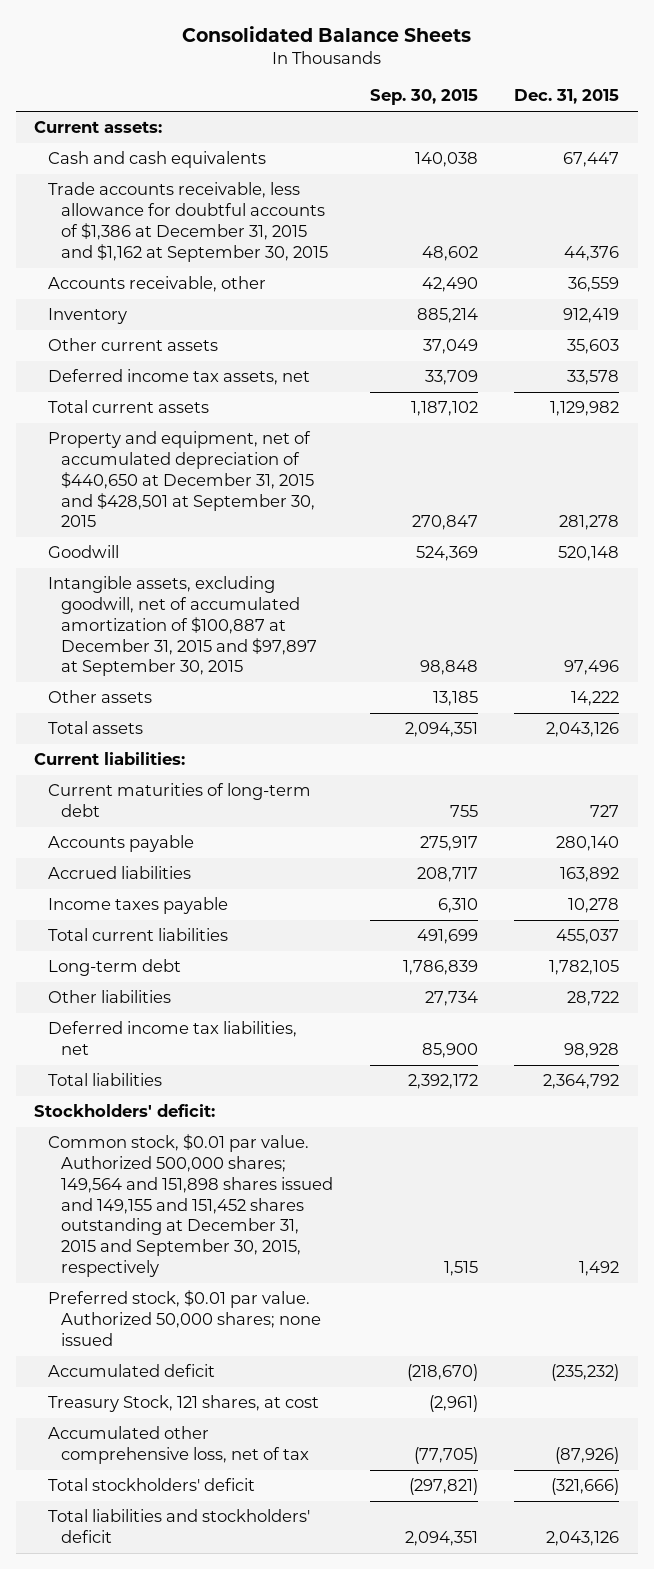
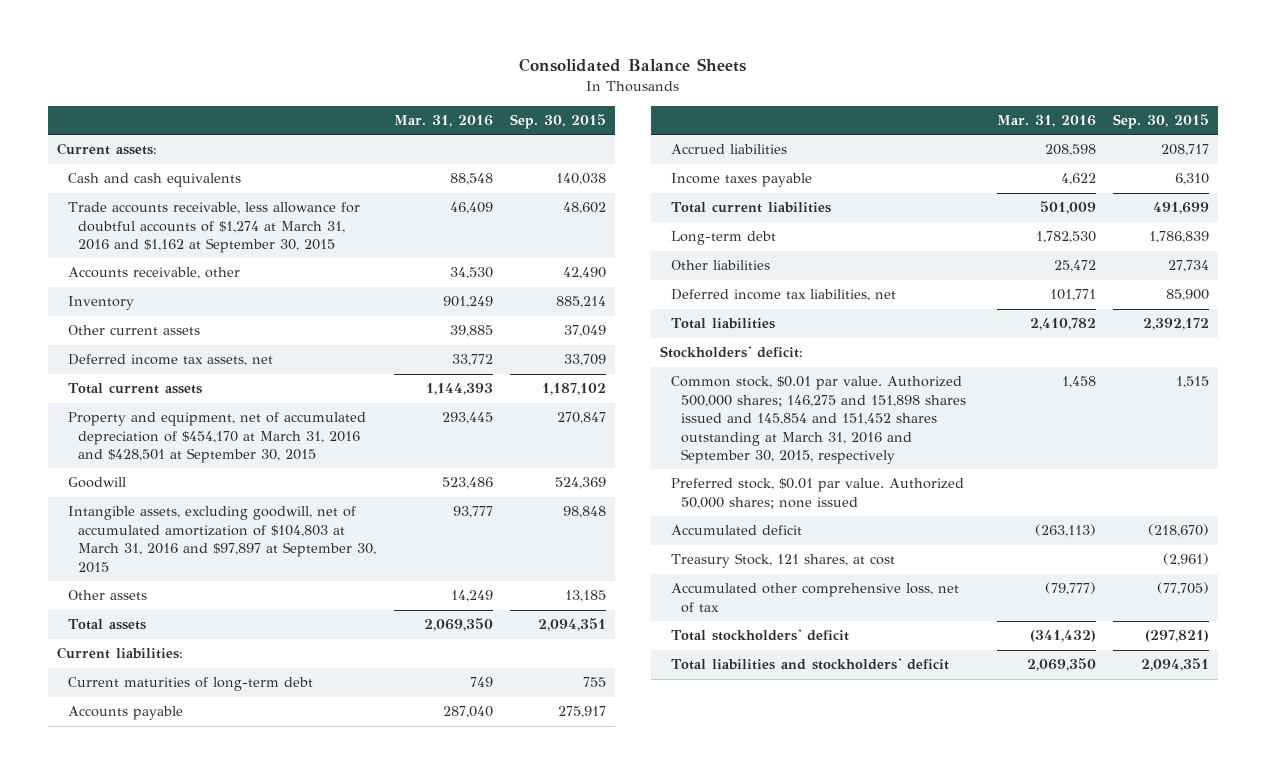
- | Sep. 30, 2015 | Dec. 31, 2015
+ | Mar. 31, 2016 | Sep. 30, 2015
- Trade accounts receivable, less allowance for doubtful accounts of $1,386 at December 31, 2015 and $1,162 at September 30, 2015 | 48,602 | 44,376
+ Trade accounts receivable, less allowance for doubtful accounts of $1,274 at March 31, 2016 and $1,162 at September 30, 2015 | 46,409 | 48,602
- Property and equipment, net of accumulated depreciation of $440,650 at December 31, 2015 and $428,501 at September 30, 2015 | 270,847 | 281,278
+ Property and equipment, net of accumulated depreciation of $454,170 at March 31, 2016 and $428,501 at September 30, 2015 | 293,445 | 270,847
- Intangible assets, excluding goodwill, net of accumulated amortization of $100,887 at December 31, 2015 and $97,897 at September 30, 2015 | 98,848 | 97,496
+ Intangible assets, excluding goodwill, net of accumulated amortization of $104,803 at March 31, 2016 and $97,897 at September 30, 2015 | 93,777 | 98,848
- Common stock, $0.01 par value. Authorized 500,000 shares; 149,564 and 151,898 shares issued and 149,155 and 151,452 shares outstanding at December 31, 2015 and September 30, 2015, respectively | 1,515 | 1,492
+ Common stock, $0.01 par value. Authorized 500,000 shares; 146,275 and 151,898 shares issued and 145,854 and 151,452 shares outstanding at March 31, 2016 and September 30, 2015, respectively | 1,458 | 1,515

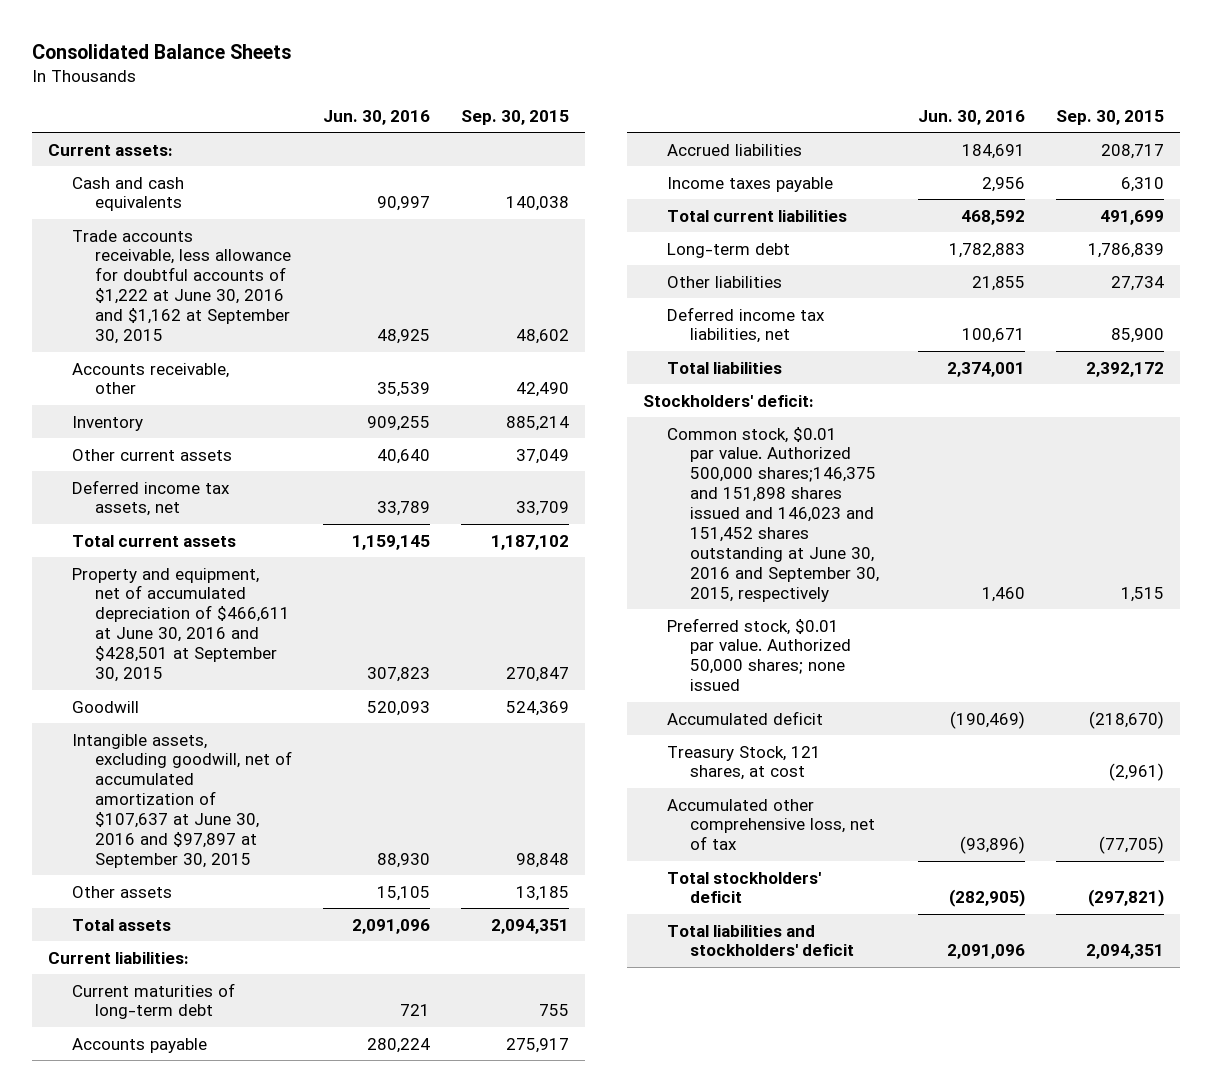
- | Mar. 31, 2016 | Sep. 30, 2015
+ | Jun. 30, 2016 | Sep. 30, 2015
- Trade accounts receivable, less allowance for doubtful accounts of $1,274 at March 31, 2016 and $1,162 at September 30, 2015 | 46,409 | 48,602
+ Trade accounts receivable, less allowance for doubtful accounts of $1,222 at June 30, 2016 and $1,162 at September 30, 2015 | 48,925 | 48,602
- Property and equipment, net of accumulated depreciation of $454,170 at March 31, 2016 and $428,501 at September 30, 2015 | 293,445 | 270,847
+ Property and equipment, net of accumulated depreciation of $466,611 at June 30, 2016 and $428,501 at September 30, 2015 | 307,823 | 270,847
- Intangible assets, excluding goodwill, net of accumulated amortization of $104,803 at March 31, 2016 and $97,897 at September 30, 2015 | 93,777 | 98,848
+ Intangible assets, excluding goodwill, net of accumulated amortization of $107,637 at June 30, 2016 and $97,897 at September 30, 2015 | 88,930 | 98,848
- Common stock, $0.01 par value. Authorized 500,000 shares; 146,275 and 151,898 shares issued and 145,854 and 151,452 shares outstanding at March 31, 2016 and September 30, 2015, respectively | 1,458 | 1,515
+ Common stock, $0.01 par value. Authorized 500,000 shares;146,375 and 151,898 shares issued and 146,023 and 151,452 shares outstanding at June 30, 2016 and September 30, 2015, respectively | 1,460 | 1,515

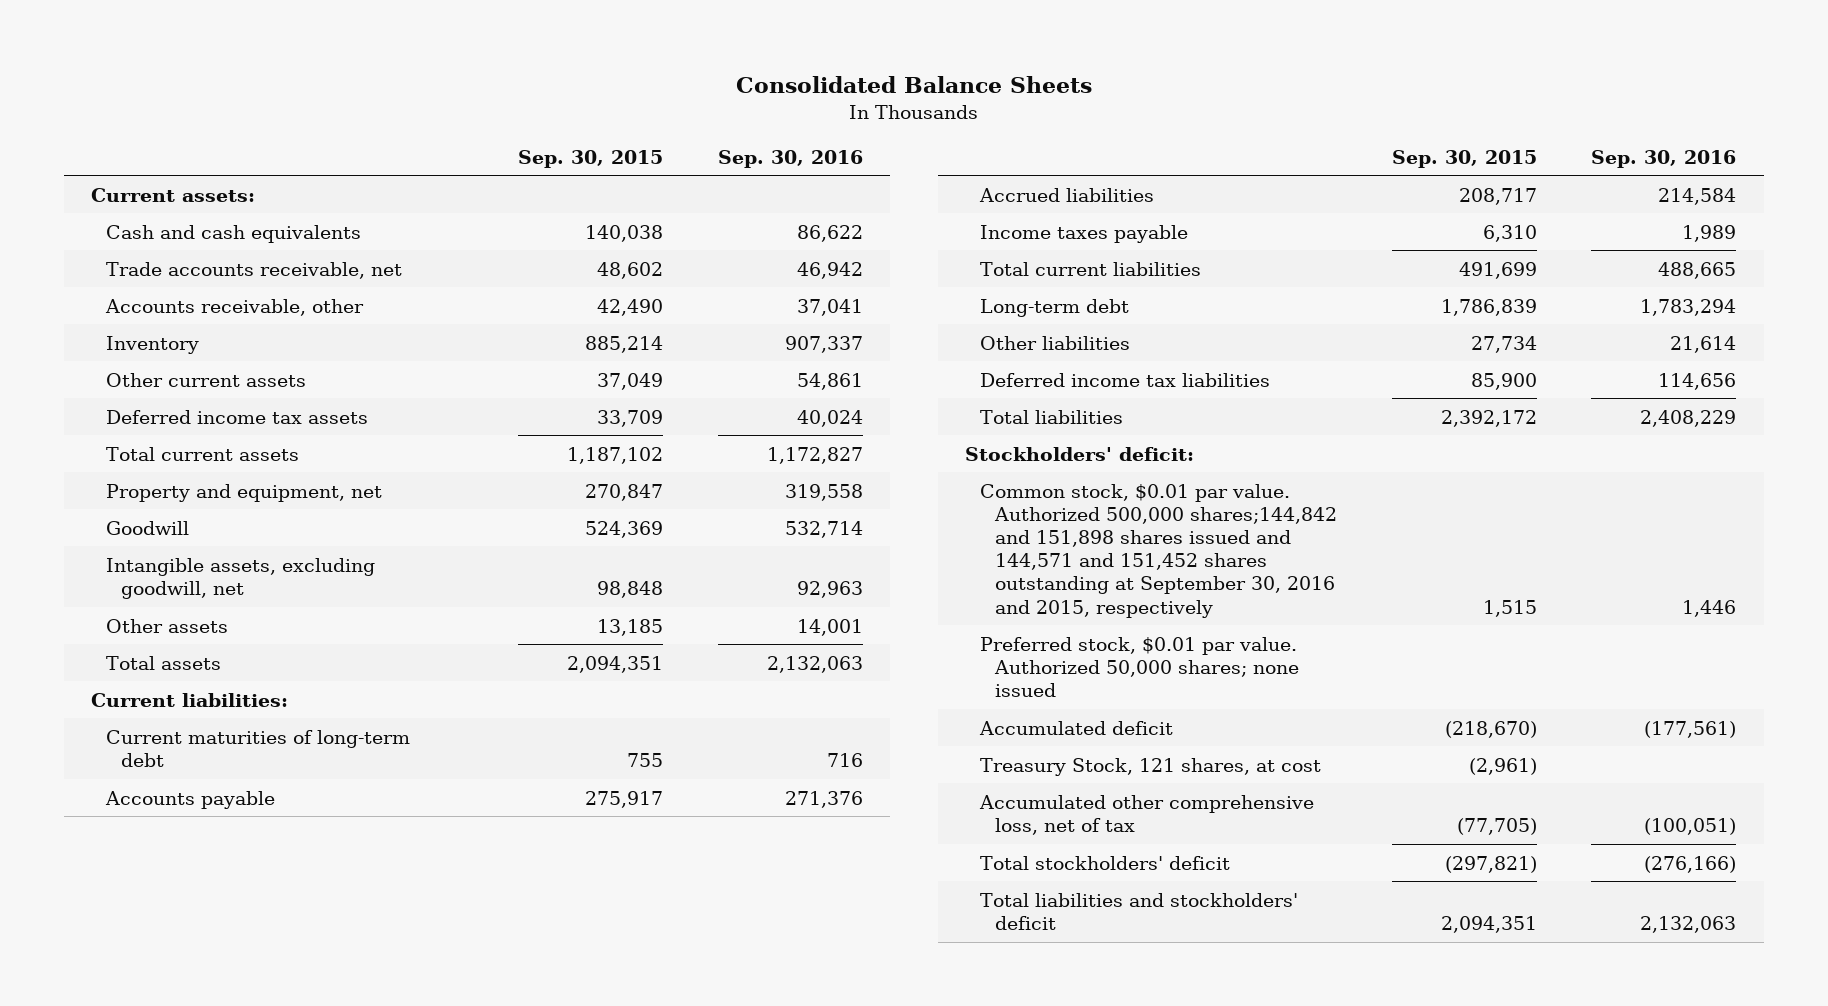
- | Jun. 30, 2016 | Sep. 30, 2015
+ | Sep. 30, 2015 | Sep. 30, 2016
- Trade accounts receivable, less allowance for doubtful accounts of $1,222 at June 30, 2016 and $1,162 at September 30, 2015 | 48,925 | 48,602
+ Trade accounts receivable, net | 48,602 | 46,942
- Deferred income tax assets, net | 33,789 | 33,709
+ Deferred income tax assets | 33,709 | 40,024
- Property and equipment, net of accumulated depreciation of $466,611 at June 30, 2016 and $428,501 at September 30, 2015 | 307,823 | 270,847
+ Property and equipment, net | 270,847 | 319,558
- Intangible assets, excluding goodwill, net of accumulated amortization of $107,637 at June 30, 2016 and $97,897 at September 30, 2015 | 88,930 | 98,848
+ Intangible assets, excluding goodwill, net | 98,848 | 92,963
- Deferred income tax liabilities, net | 100,671 | 85,900
+ Deferred income tax liabilities | 85,900 | 114,656
- Common stock, $0.01 par value. Authorized 500,000 shares;146,375 and 151,898 shares issued and 146,023 and 151,452 shares outstanding at June 30, 2016 and September 30, 2015, respectively | 1,460 | 1,515
+ Common stock, $0.01 par value. Authorized 500,000 shares;144,842 and 151,898 shares issued and 144,571 and 151,452 shares outstanding at September 30, 2016 and 2015, respectively | 1,515 | 1,446

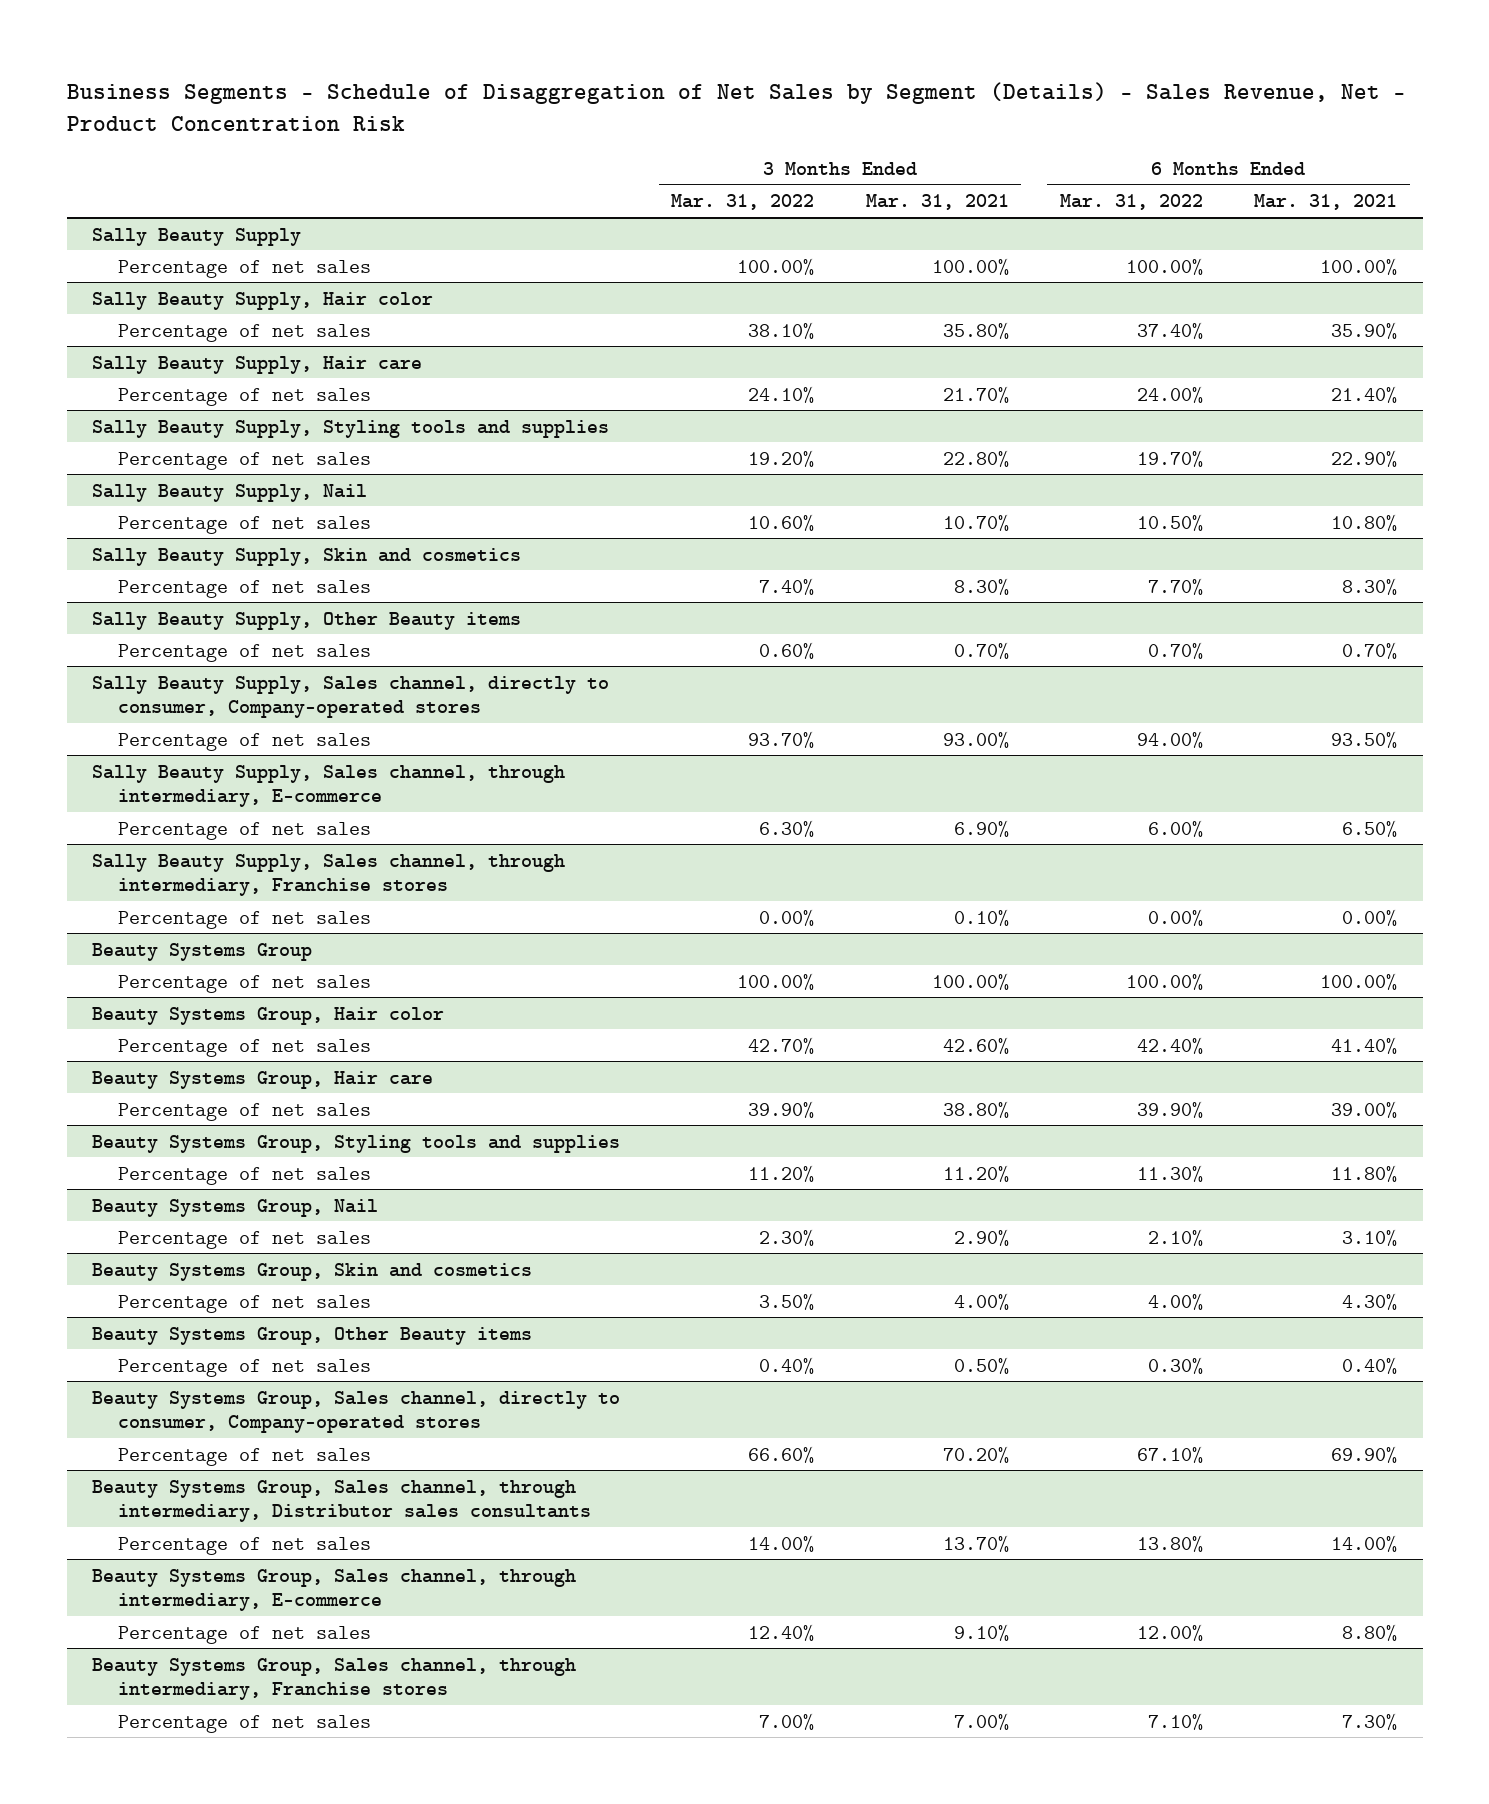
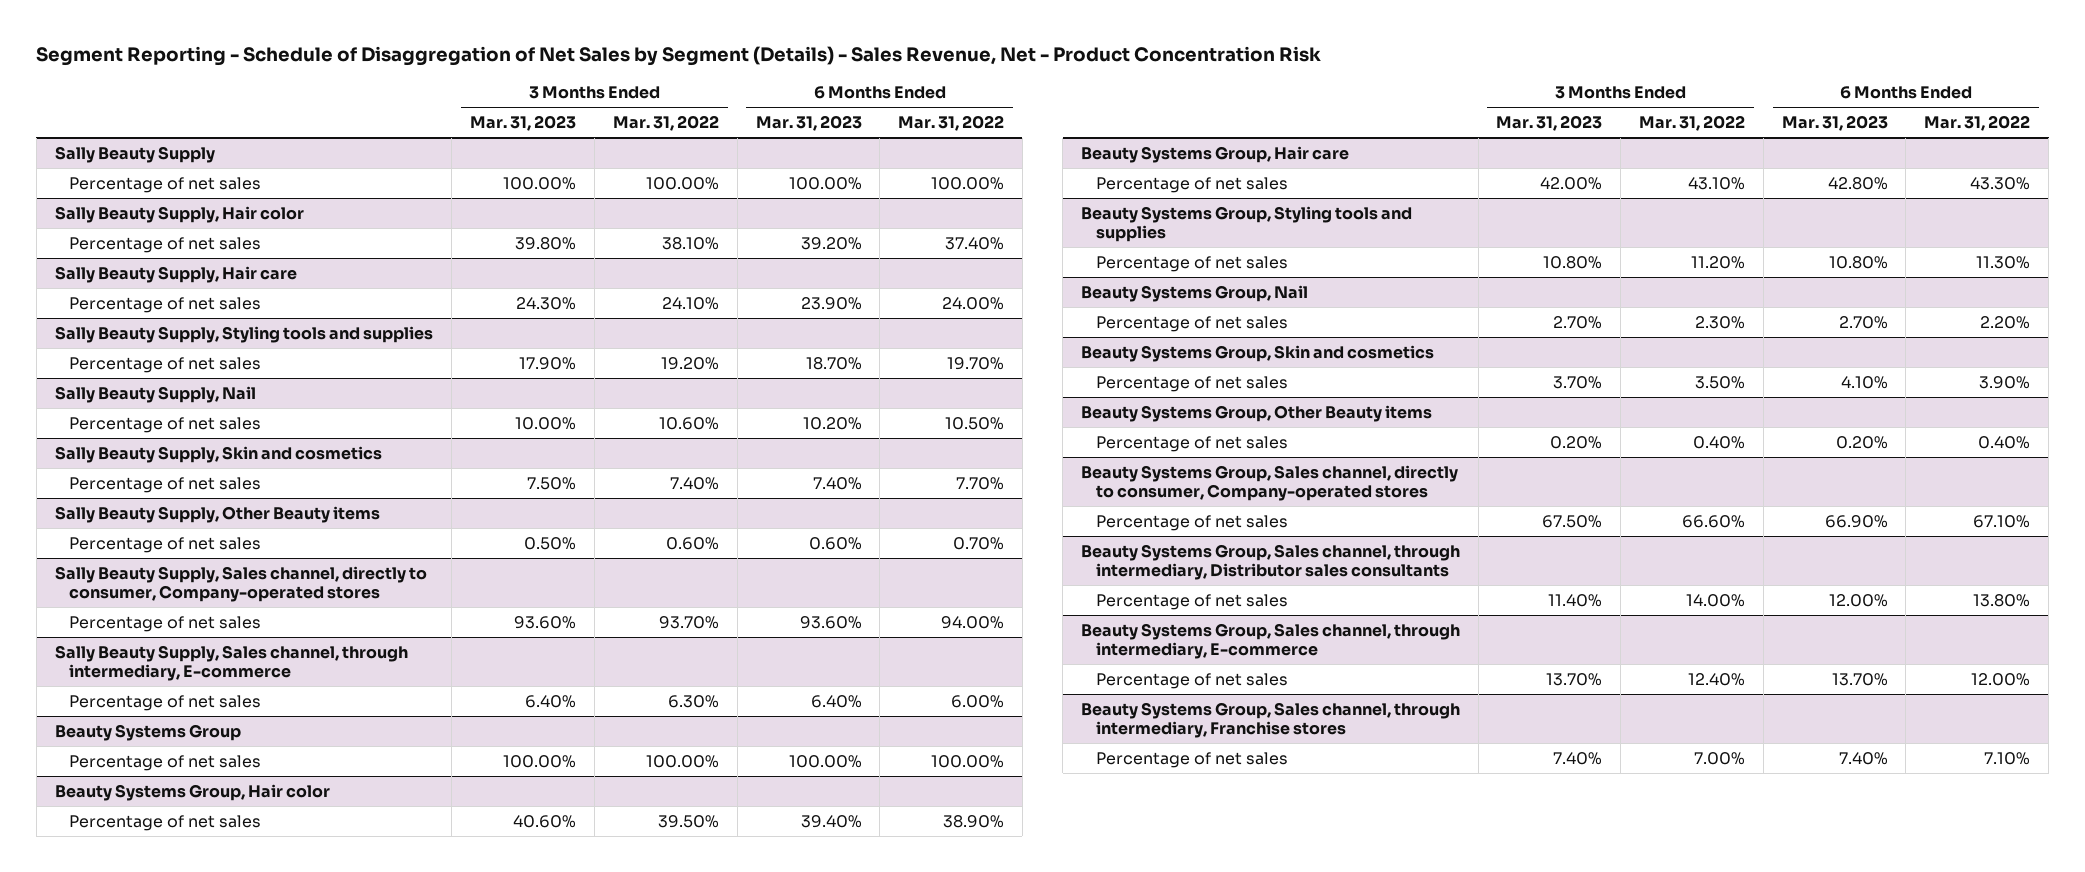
- Business Segments - Schedule of Disaggregation of Net Sales by Segment (Details) - Sales Revenue, Net - Product Concentration Risk
+ Segment Reporting - Schedule of Disaggregation of Net Sales by Segment (Details) - Sales Revenue, Net - Product Concentration Risk
- | 3 Months Ended Mar. 31, 2022 | 3 Months Ended Mar. 31, 2021 | 6 Months Ended Mar. 31, 2022 | 6 Months Ended Mar. 31, 2021
+ | 3 Months Ended Mar. 31, 2023 | 3 Months Ended Mar. 31, 2022 | 6 Months Ended Mar. 31, 2023 | 6 Months Ended Mar. 31, 2022
- Sally Beauty Supply, Sales channel, through intermediary, Franchise stores
- Percentage of net sales | 0.00% | 0.10% | 0.00% | 0.00%
@ Beauty Systems Group, Hair color
- Percentage of net sales | 42.70% | 42.60% | 42.40% | 41.40%
+ Percentage of net sales | 40.60% | 39.50% | 39.40% | 38.90%
@ Beauty Systems Group, Hair care
- Percentage of net sales | 39.90% | 38.80% | 39.90% | 39.00%
+ Percentage of net sales | 42.00% | 43.10% | 42.80% | 43.30%
@ Beauty Systems Group, Nail
- Percentage of net sales | 2.30% | 2.90% | 2.10% | 3.10%
+ Percentage of net sales | 2.70% | 2.30% | 2.70% | 2.20%
@ Beauty Systems Group, Skin and cosmetics
- Percentage of net sales | 3.50% | 4.00% | 4.00% | 4.30%
+ Percentage of net sales | 3.70% | 3.50% | 4.10% | 3.90%
@ Beauty Systems Group, Other Beauty items
- Percentage of net sales | 0.40% | 0.50% | 0.30% | 0.40%
+ Percentage of net sales | 0.20% | 0.40% | 0.20% | 0.40%

